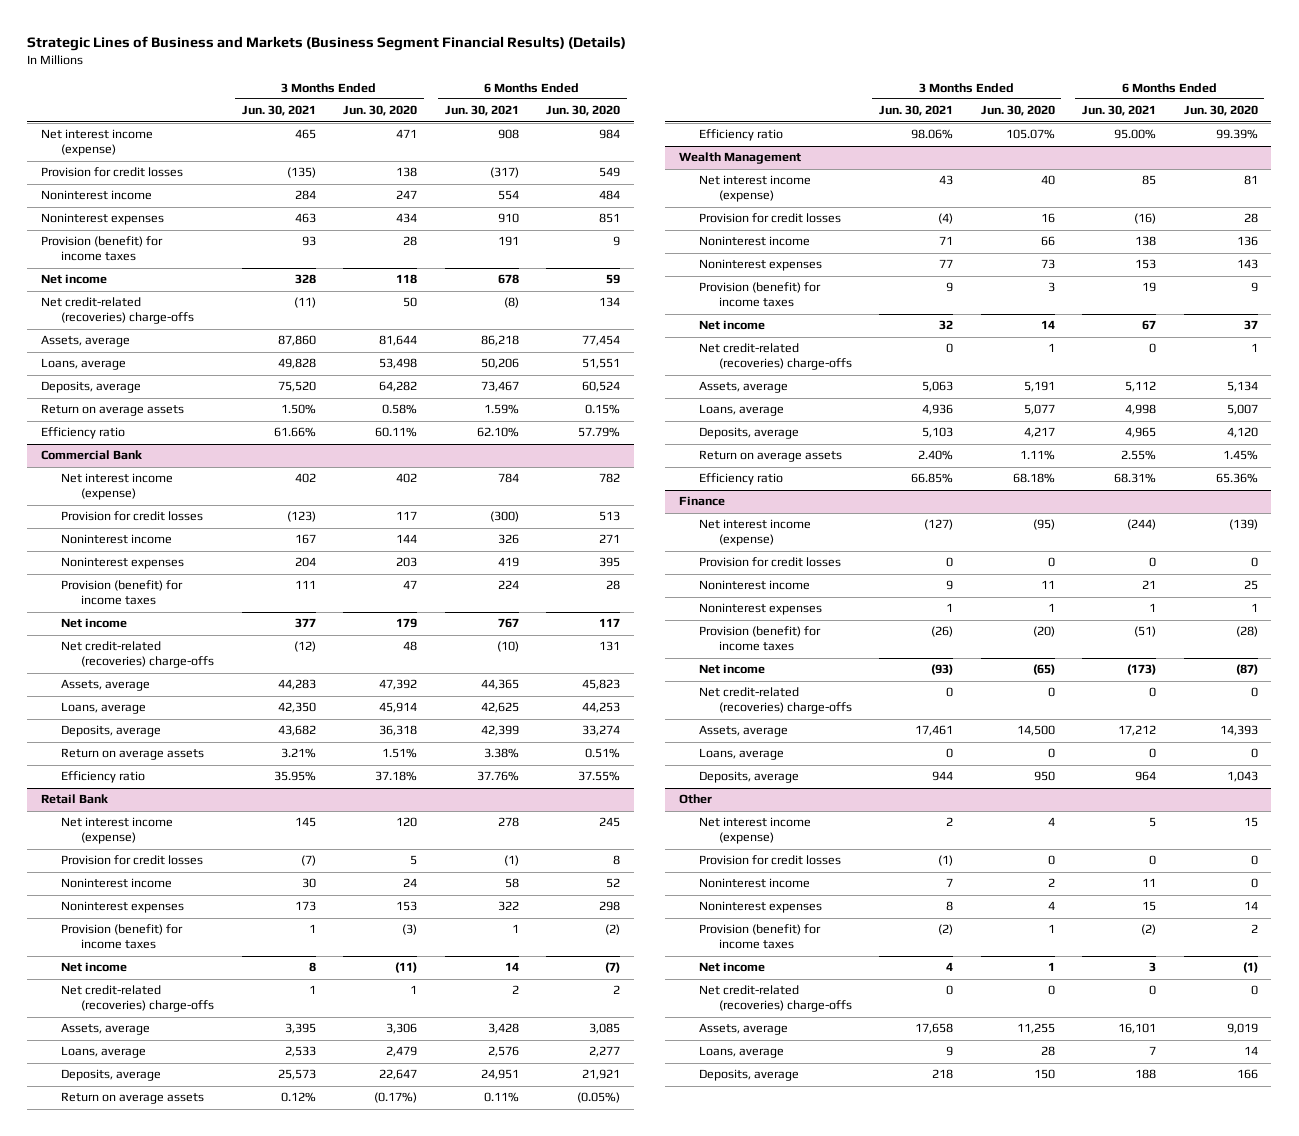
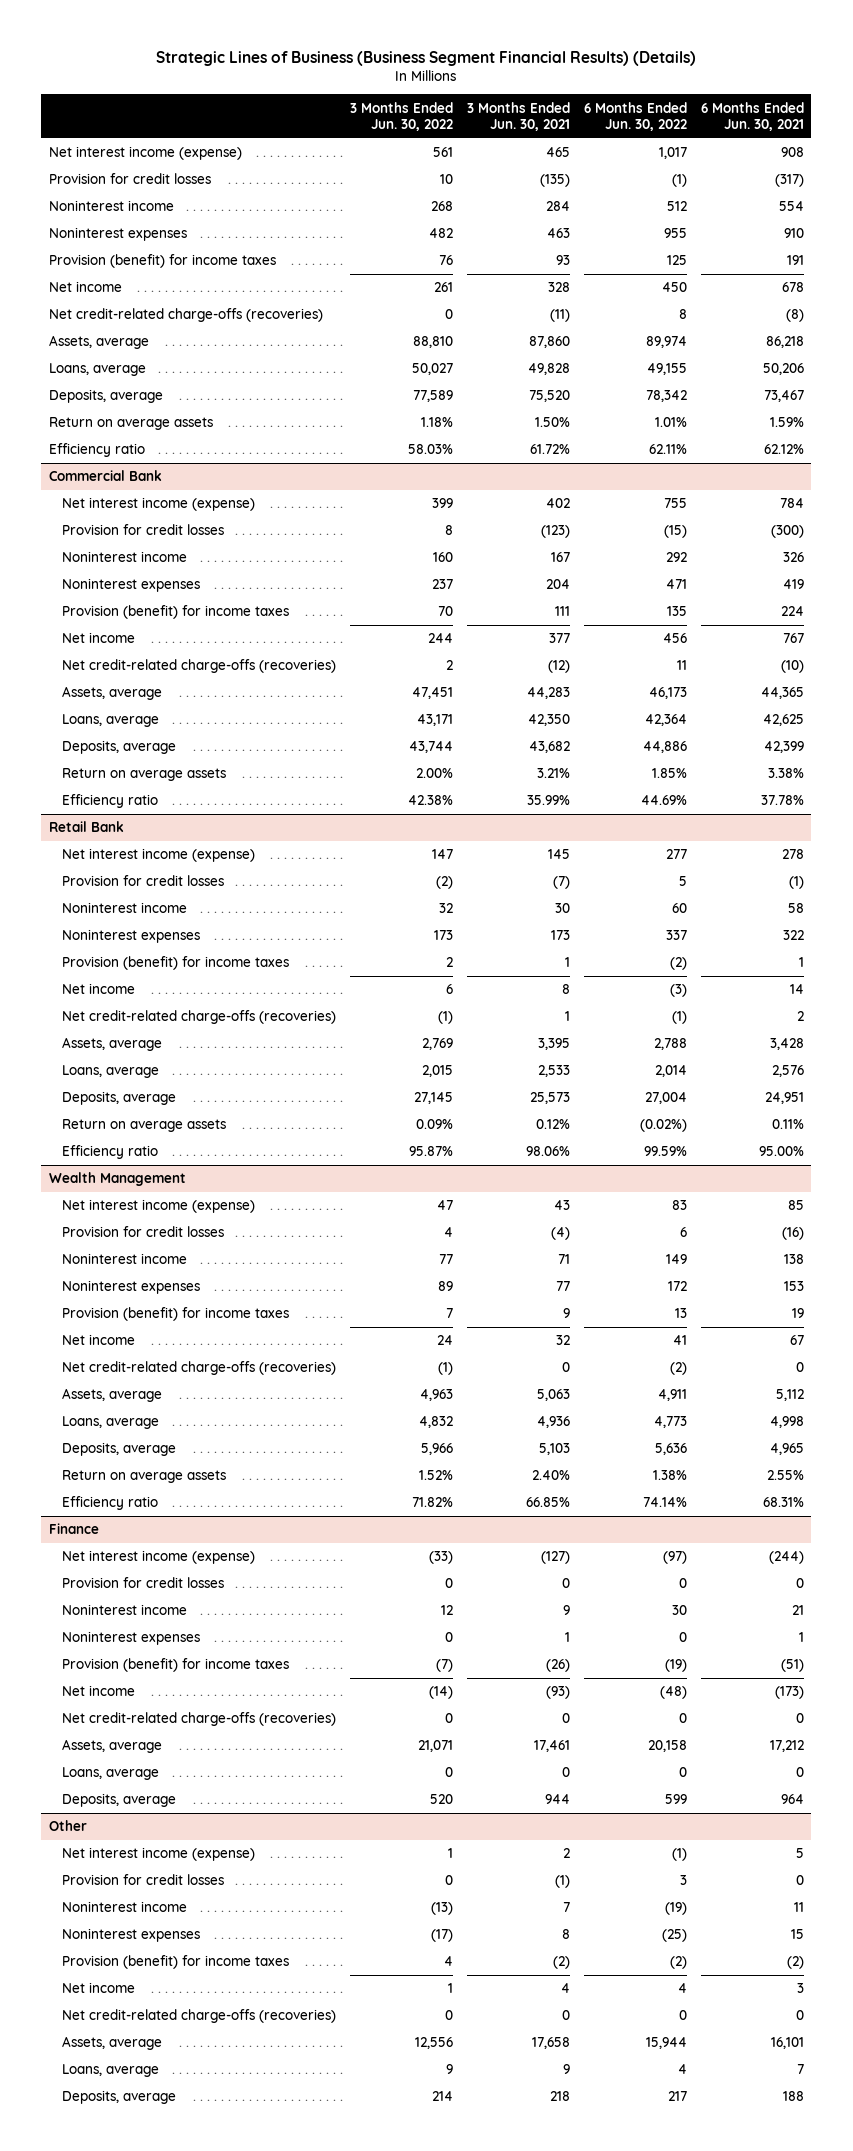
- Strategic Lines of Business and Markets (Business Segment Financial Results) (Details)
+ Strategic Lines of Business (Business Segment Financial Results) (Details)
- | 3 Months Ended Jun. 30, 2021 | 3 Months Ended Jun. 30, 2020 | 6 Months Ended Jun. 30, 2021 | 6 Months Ended Jun. 30, 2020
+ | 3 Months Ended Jun. 30, 2022 | 3 Months Ended Jun. 30, 2021 | 6 Months Ended Jun. 30, 2022 | 6 Months Ended Jun. 30, 2021
- Net credit-related (recoveries) charge-offs | (11) | 50 | (8) | 134
+ Net credit-related charge-offs (recoveries) | 0 | (11) | 8 | (8)
- Efficiency ratio | 61.66% | 60.11% | 62.10% | 57.79%
+ Efficiency ratio | 58.03% | 61.72% | 62.11% | 62.12%
@ Commercial Bank
- Net credit-related (recoveries) charge-offs | (12) | 48 | (10) | 131
+ Net credit-related charge-offs (recoveries) | 2 | (12) | 11 | (10)
- Efficiency ratio | 35.95% | 37.18% | 37.76% | 37.55%
+ Efficiency ratio | 42.38% | 35.99% | 44.69% | 37.78%
@ Retail Bank
- Net credit-related (recoveries) charge-offs | 1 | 1 | 2 | 2
+ Net credit-related charge-offs (recoveries) | (1) | 1 | (1) | 2
@ Wealth Management
- Net credit-related (recoveries) charge-offs | 0 | 1 | 0 | 1
+ Net credit-related charge-offs (recoveries) | (1) | 0 | (2) | 0
@ Finance
- Net credit-related (recoveries) charge-offs | 0 | 0 | 0 | 0
+ Net credit-related charge-offs (recoveries) | 0 | 0 | 0 | 0
@ Other
- Net credit-related (recoveries) charge-offs | 0 | 0 | 0 | 0
+ Net credit-related charge-offs (recoveries) | 0 | 0 | 0 | 0

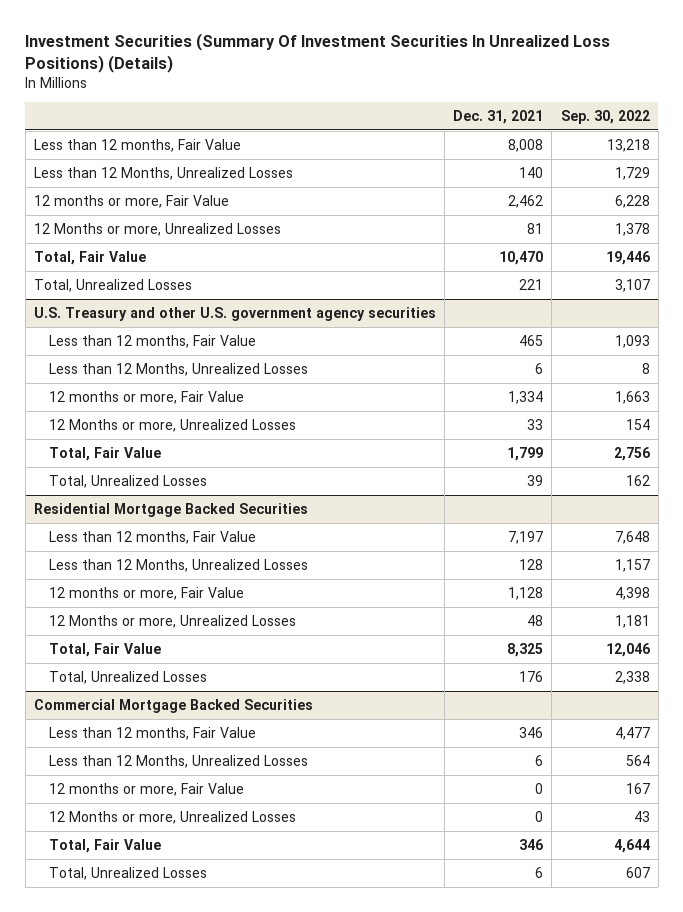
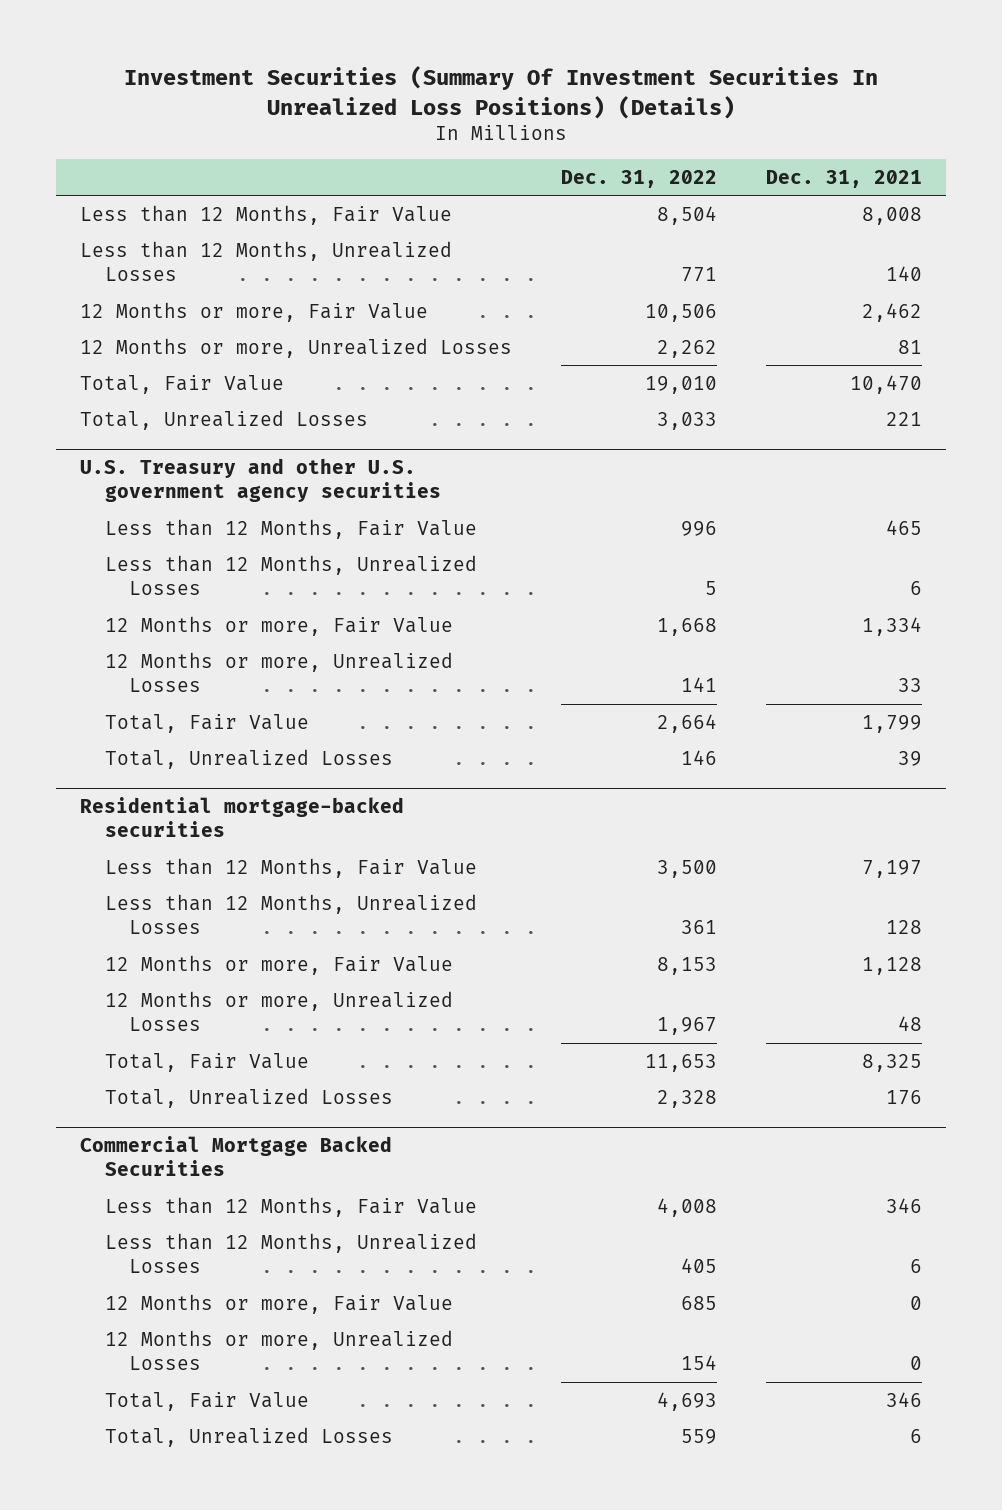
- | Dec. 31, 2021 | Sep. 30, 2022
+ | Dec. 31, 2022 | Dec. 31, 2021
- Less than 12 months, Fair Value | 8,008 | 13,218
+ Less than 12 Months, Fair Value | 8,504 | 8,008
- 12 months or more, Fair Value | 2,462 | 6,228
+ 12 Months or more, Fair Value | 10,506 | 2,462
@ U.S. Treasury and other U.S. government agency securities
- Less than 12 months, Fair Value | 465 | 1,093
+ Less than 12 Months, Fair Value | 996 | 465
- 12 months or more, Fair Value | 1,334 | 1,663
+ 12 Months or more, Fair Value | 1,668 | 1,334
- Residential Mortgage Backed Securities
- Less than 12 months, Fair Value | 7,197 | 7,648
+ Residential mortgage-backed securities
+ Less than 12 Months, Fair Value | 3,500 | 7,197
- 12 months or more, Fair Value | 1,128 | 4,398
+ 12 Months or more, Fair Value | 8,153 | 1,128
@ Commercial Mortgage Backed Securities
- Less than 12 months, Fair Value | 346 | 4,477
+ Less than 12 Months, Fair Value | 4,008 | 346
- 12 months or more, Fair Value | 0 | 167
+ 12 Months or more, Fair Value | 685 | 0

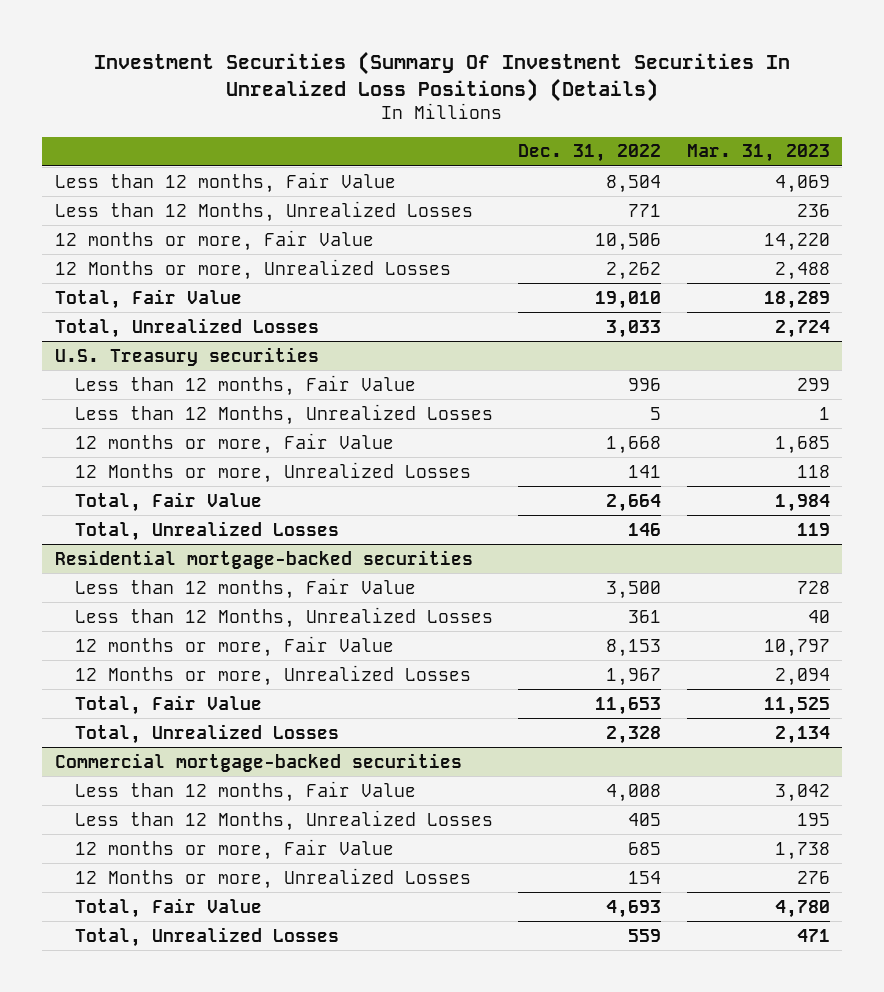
- | Dec. 31, 2022 | Dec. 31, 2021
+ | Dec. 31, 2022 | Mar. 31, 2023
- Less than 12 Months, Fair Value | 8,504 | 8,008
+ Less than 12 months, Fair Value | 8,504 | 4,069
- 12 Months or more, Fair Value | 10,506 | 2,462
+ 12 months or more, Fair Value | 10,506 | 14,220
- U.S. Treasury and other U.S. government agency securities
- Less than 12 Months, Fair Value | 996 | 465
+ U.S. Treasury securities
+ Less than 12 months, Fair Value | 996 | 299
- 12 Months or more, Fair Value | 1,668 | 1,334
+ 12 months or more, Fair Value | 1,668 | 1,685
@ Residential mortgage-backed securities
- Less than 12 Months, Fair Value | 3,500 | 7,197
+ Less than 12 months, Fair Value | 3,500 | 728
- 12 Months or more, Fair Value | 8,153 | 1,128
+ 12 months or more, Fair Value | 8,153 | 10,797
- Commercial Mortgage Backed Securities
- Less than 12 Months, Fair Value | 4,008 | 346
+ Commercial mortgage-backed securities
+ Less than 12 months, Fair Value | 4,008 | 3,042
- 12 Months or more, Fair Value | 685 | 0
+ 12 months or more, Fair Value | 685 | 1,738

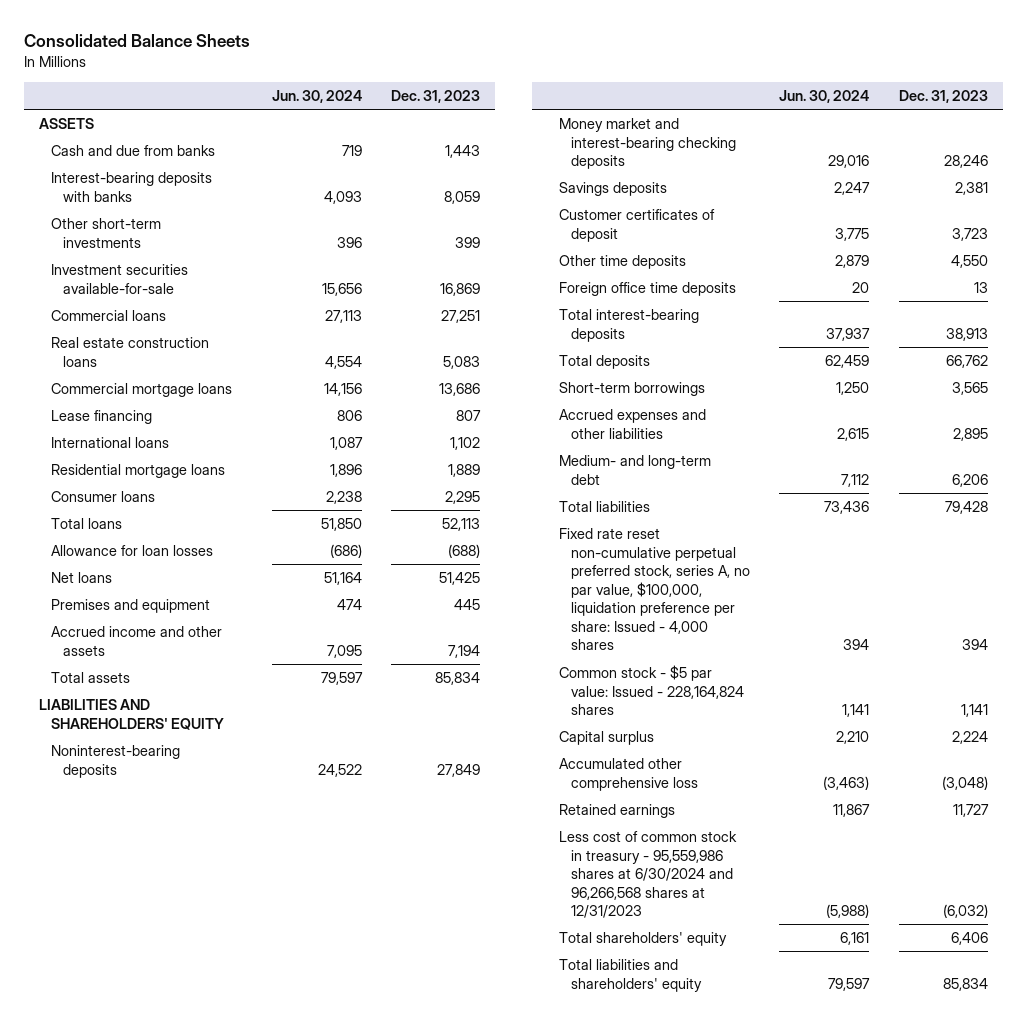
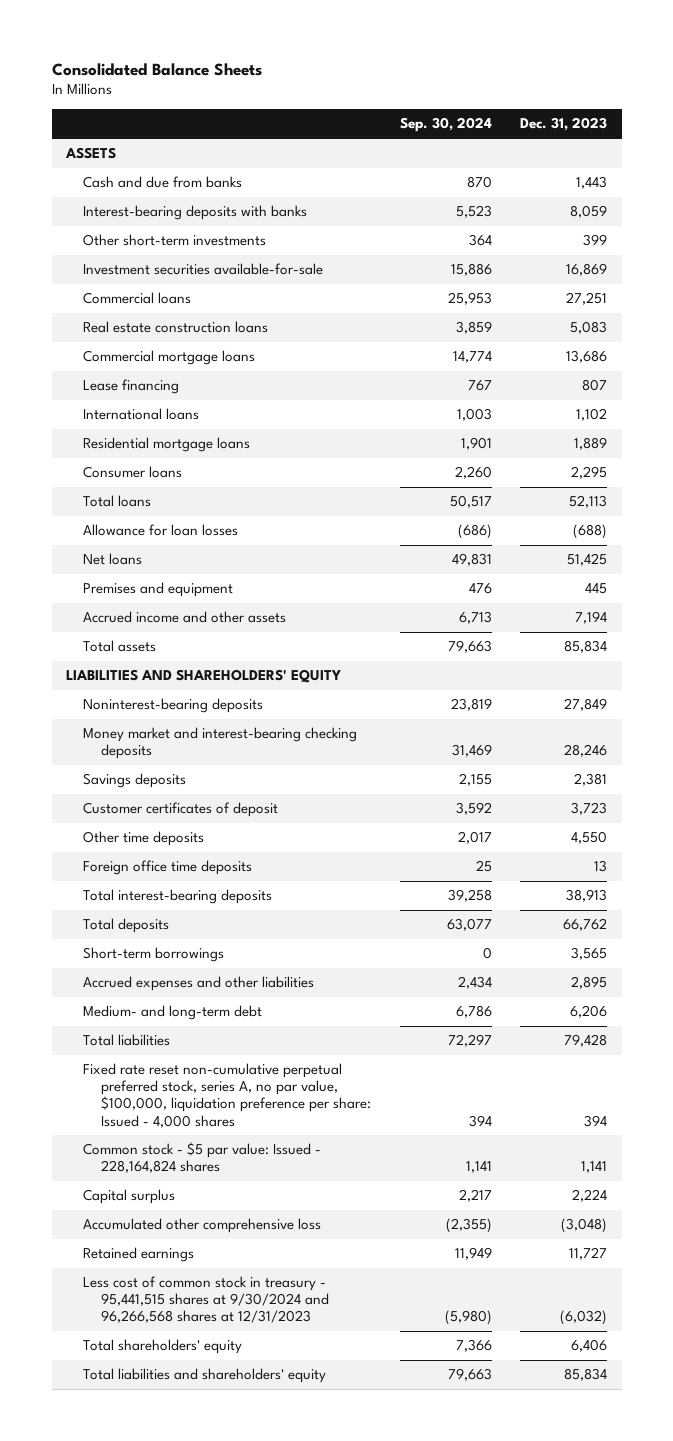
- | Jun. 30, 2024 | Dec. 31, 2023
+ | Sep. 30, 2024 | Dec. 31, 2023
- Less cost of common stock in treasury - 95,559,986 shares at 6/30/2024 and 96,266,568 shares at 12/31/2023 | (5,988) | (6,032)
+ Less cost of common stock in treasury - 95,441,515 shares at 9/30/2024 and 96,266,568 shares at 12/31/2023 | (5,980) | (6,032)

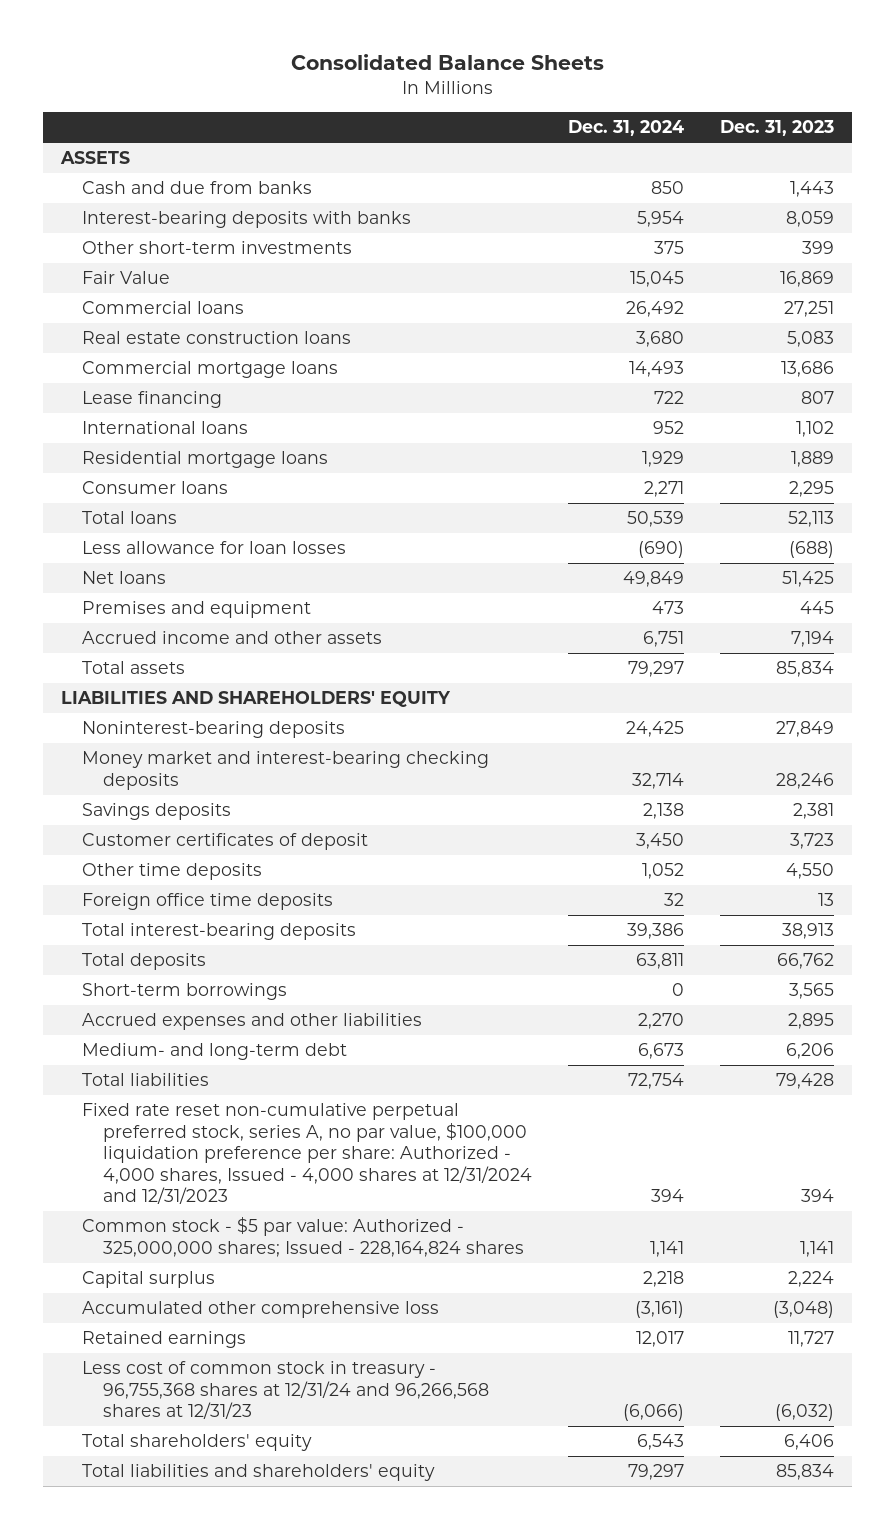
- | Sep. 30, 2024 | Dec. 31, 2023
+ | Dec. 31, 2024 | Dec. 31, 2023
- Investment securities available-for-sale | 15,886 | 16,869
+ Fair Value | 15,045 | 16,869
- Allowance for loan losses | (686) | (688)
+ Less allowance for loan losses | (690) | (688)
- Fixed rate reset non-cumulative perpetual preferred stock, series A, no par value, $100,000, liquidation preference per share: Issued - 4,000 shares | 394 | 394
- Common stock - $5 par value: Issued - 228,164,824 shares | 1,141 | 1,141
+ Fixed rate reset non-cumulative perpetual preferred stock, series A, no par value, $100,000 liquidation preference per share: Authorized - 4,000 shares, Issued - 4,000 shares at 12/31/2024 and 12/31/2023 | 394 | 394
+ Common stock - $5 par value: Authorized - 325,000,000 shares; Issued - 228,164,824 shares | 1,141 | 1,141
- Less cost of common stock in treasury - 95,441,515 shares at 9/30/2024 and 96,266,568 shares at 12/31/2023 | (5,980) | (6,032)
+ Less cost of common stock in treasury - 96,755,368 shares at 12/31/24 and 96,266,568 shares at 12/31/23 | (6,066) | (6,032)

